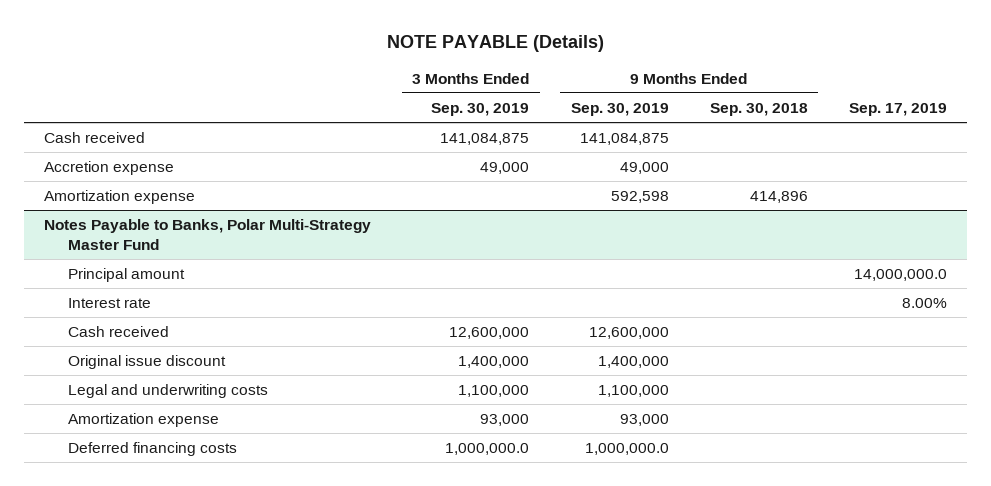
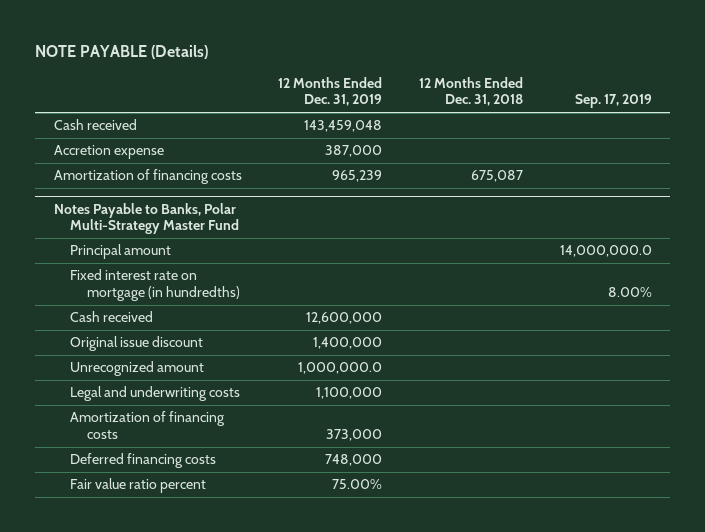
- | 3 Months Ended Sep. 30, 2019 | 9 Months Ended Sep. 30, 2019 | 9 Months Ended Sep. 30, 2018 | Sep. 17, 2019
+ | 12 Months Ended Dec. 31, 2019 | 12 Months Ended Dec. 31, 2018 | Sep. 17, 2019
- Amortization expense | | 592,598 | 414,896 |
+ Amortization of financing costs | 965,239 | 675,087 |
@ Notes Payable to Banks, Polar Multi-Strategy Master Fund
- Interest rate | | | | 8.00%
+ Fixed interest rate on mortgage (in hundredths) | | | 8.00%
+ Unrecognized amount | 1,000,000.0 | |
- Amortization expense | 93,000 | 93,000 | |
+ Amortization of financing costs | 373,000 | |
+ Fair value ratio percent | 75.00% | |

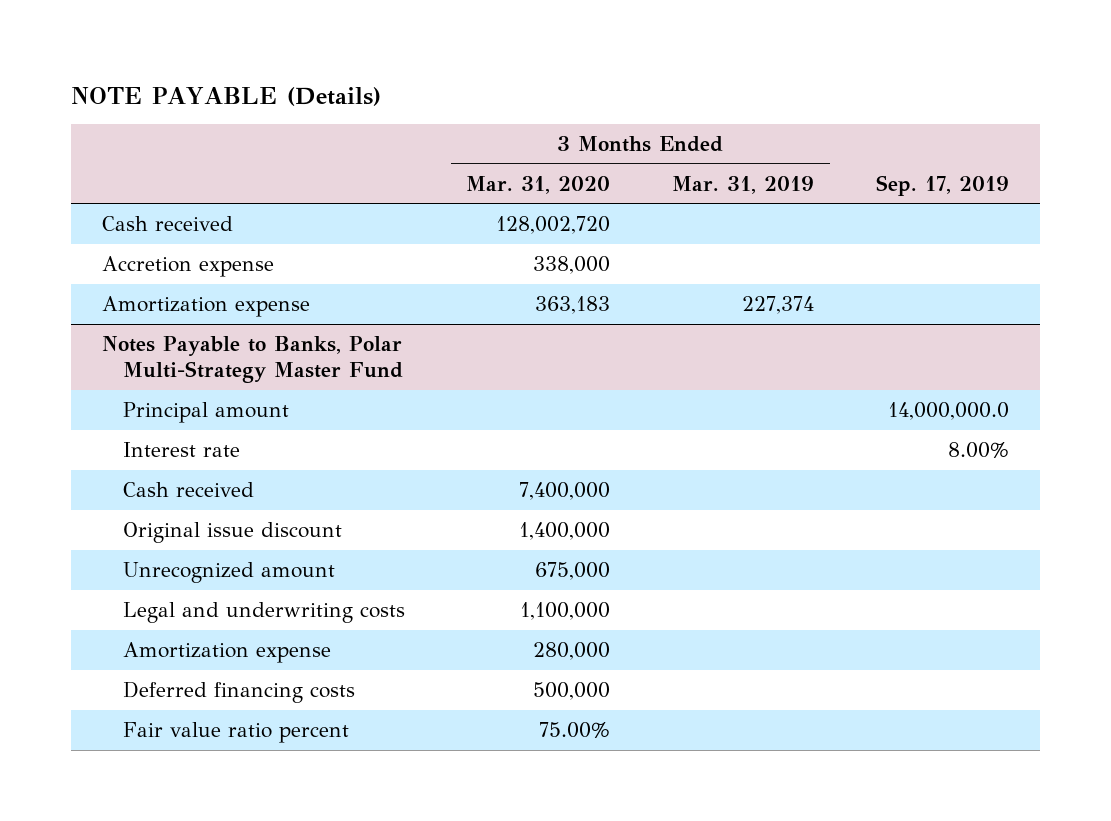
- | 12 Months Ended Dec. 31, 2019 | 12 Months Ended Dec. 31, 2018 | Sep. 17, 2019
+ | 3 Months Ended Mar. 31, 2020 | 3 Months Ended Mar. 31, 2019 | Sep. 17, 2019
- Amortization of financing costs | 965,239 | 675,087 |
+ Amortization expense | 363,183 | 227,374 |
@ Notes Payable to Banks, Polar Multi-Strategy Master Fund
- Fixed interest rate on mortgage (in hundredths) | | | 8.00%
+ Interest rate | | | 8.00%
- Amortization of financing costs | 373,000 | |
+ Amortization expense | 280,000 | |

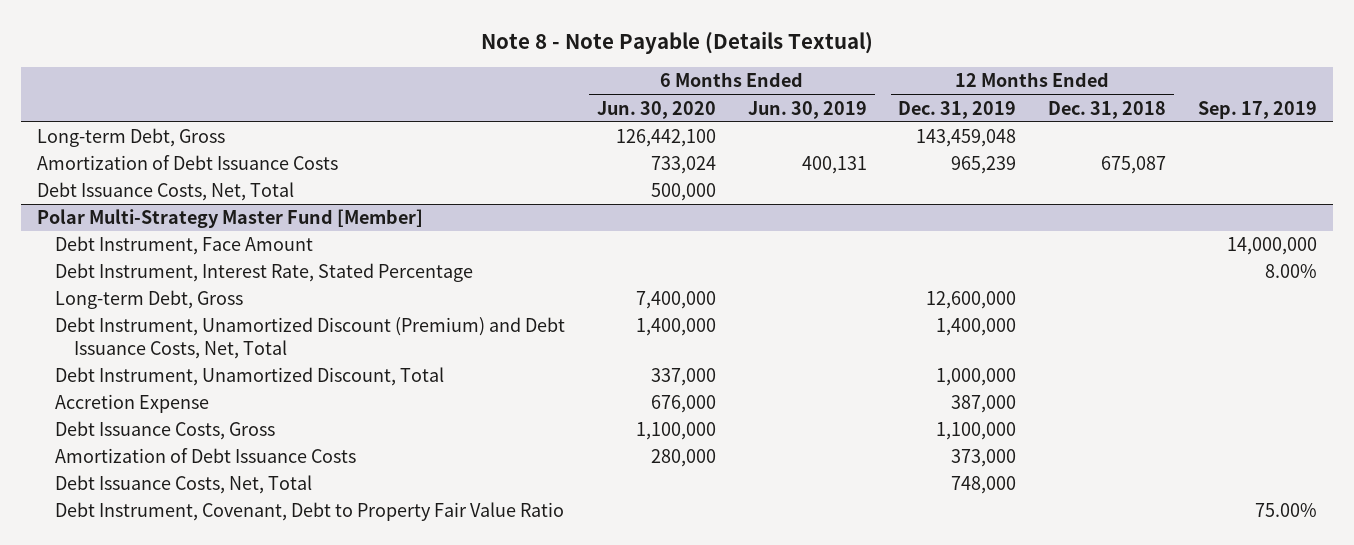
- NOTE PAYABLE (Details)
+ Note 8 - Note Payable (Details Textual)
- | 3 Months Ended Mar. 31, 2020 | 3 Months Ended Mar. 31, 2019 | Sep. 17, 2019
+ | 6 Months Ended Jun. 30, 2020 | 6 Months Ended Jun. 30, 2019 | 12 Months Ended Dec. 31, 2019 | 12 Months Ended Dec. 31, 2018 | Sep. 17, 2019
- Cash received | 128,002,720 | |
- Accretion expense | 338,000 | |
- Amortization expense | 363,183 | 227,374 |
- Notes Payable to Banks, Polar Multi-Strategy Master Fund
- Principal amount | | | 14,000,000.0
- Interest rate | | | 8.00%
- Cash received | 7,400,000 | |
- Original issue discount | 1,400,000 | |
- Unrecognized amount | 675,000 | |
- Legal and underwriting costs | 1,100,000 | |
- Amortization expense | 280,000 | |
- Deferred financing costs | 500,000 | |
- Fair value ratio percent | 75.00% | |
+ Long-term Debt, Gross | 126,442,100 | | 143,459,048 | |
+ Amortization of Debt Issuance Costs | 733,024 | 400,131 | 965,239 | 675,087 |
+ Debt Issuance Costs, Net, Total | 500,000 | | | |
+ Polar Multi-Strategy Master Fund [Member]
+ Debt Instrument, Face Amount | | | | | 14,000,000
+ Debt Instrument, Interest Rate, Stated Percentage | | | | | 8.00%
+ Long-term Debt, Gross | 7,400,000 | | 12,600,000 | |
+ Debt Instrument, Unamortized Discount (Premium) and Debt Issuance Costs, Net, Total | 1,400,000 | | 1,400,000 | |
+ Debt Instrument, Unamortized Discount, Total | 337,000 | | 1,000,000 | |
+ Accretion Expense | 676,000 | | 387,000 | |
+ Debt Issuance Costs, Gross | 1,100,000 | | 1,100,000 | |
+ Amortization of Debt Issuance Costs | 280,000 | | 373,000 | |
+ Debt Issuance Costs, Net, Total | | | 748,000 | |
+ Debt Instrument, Covenant, Debt to Property Fair Value Ratio | | | | | 75.00%

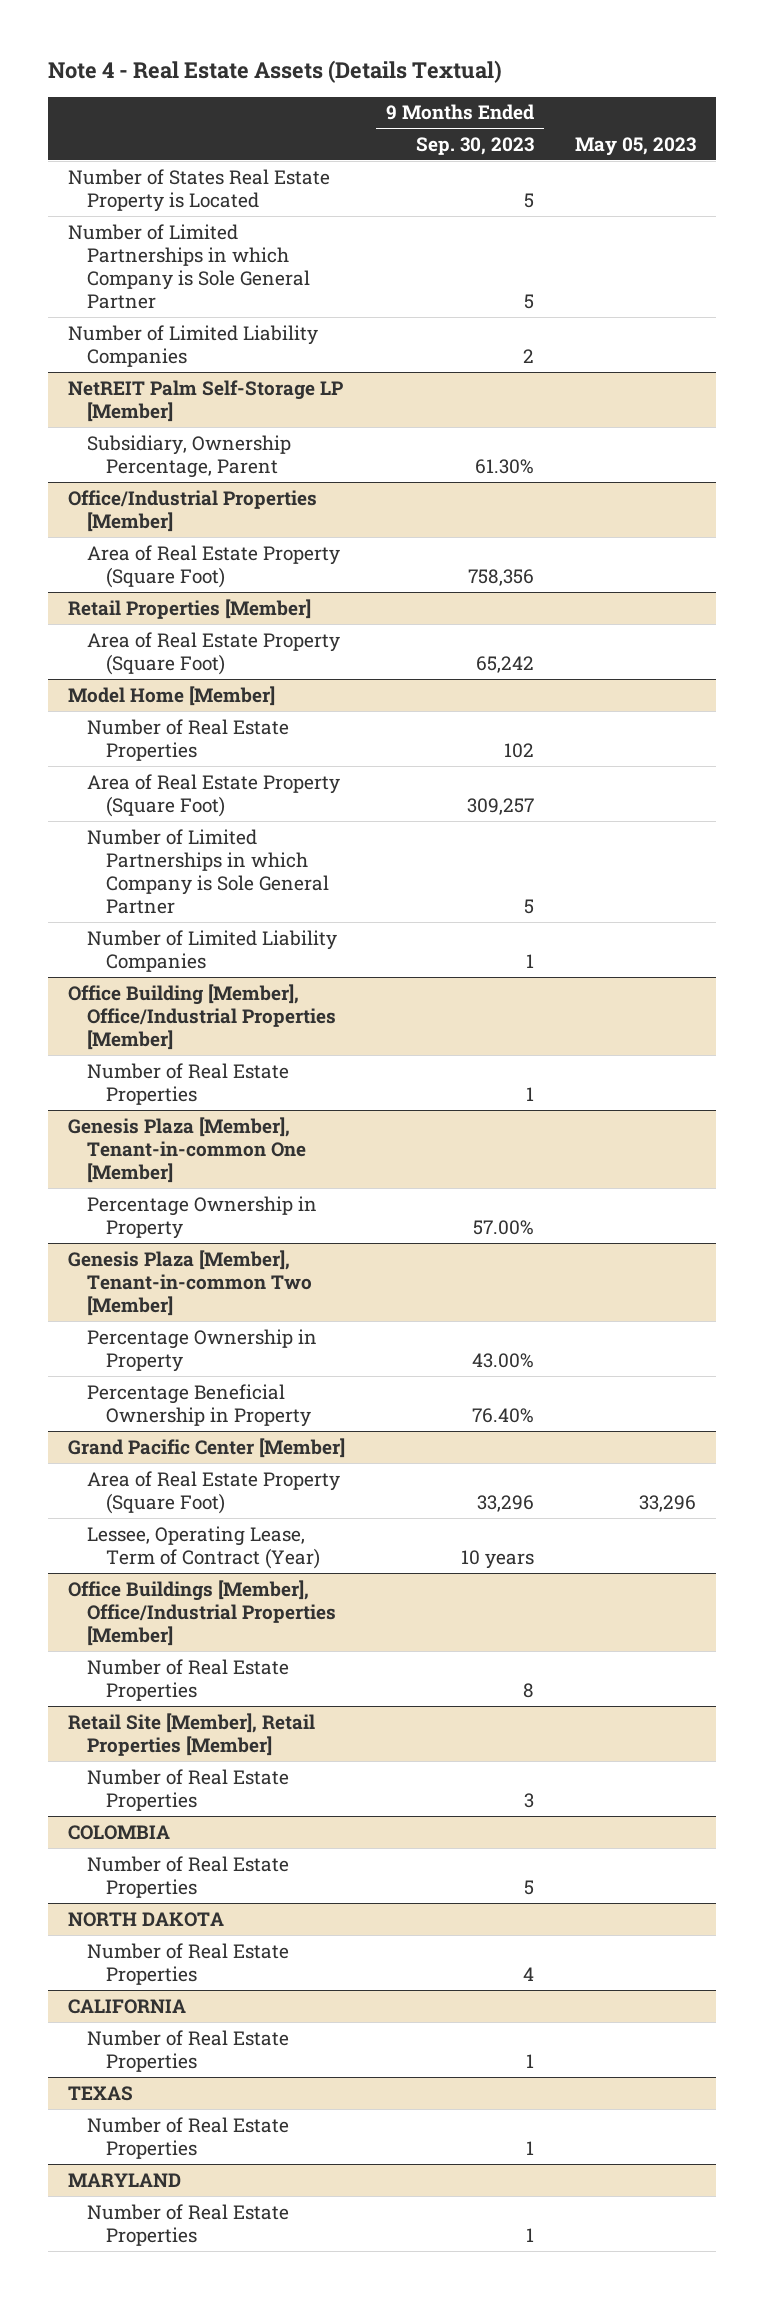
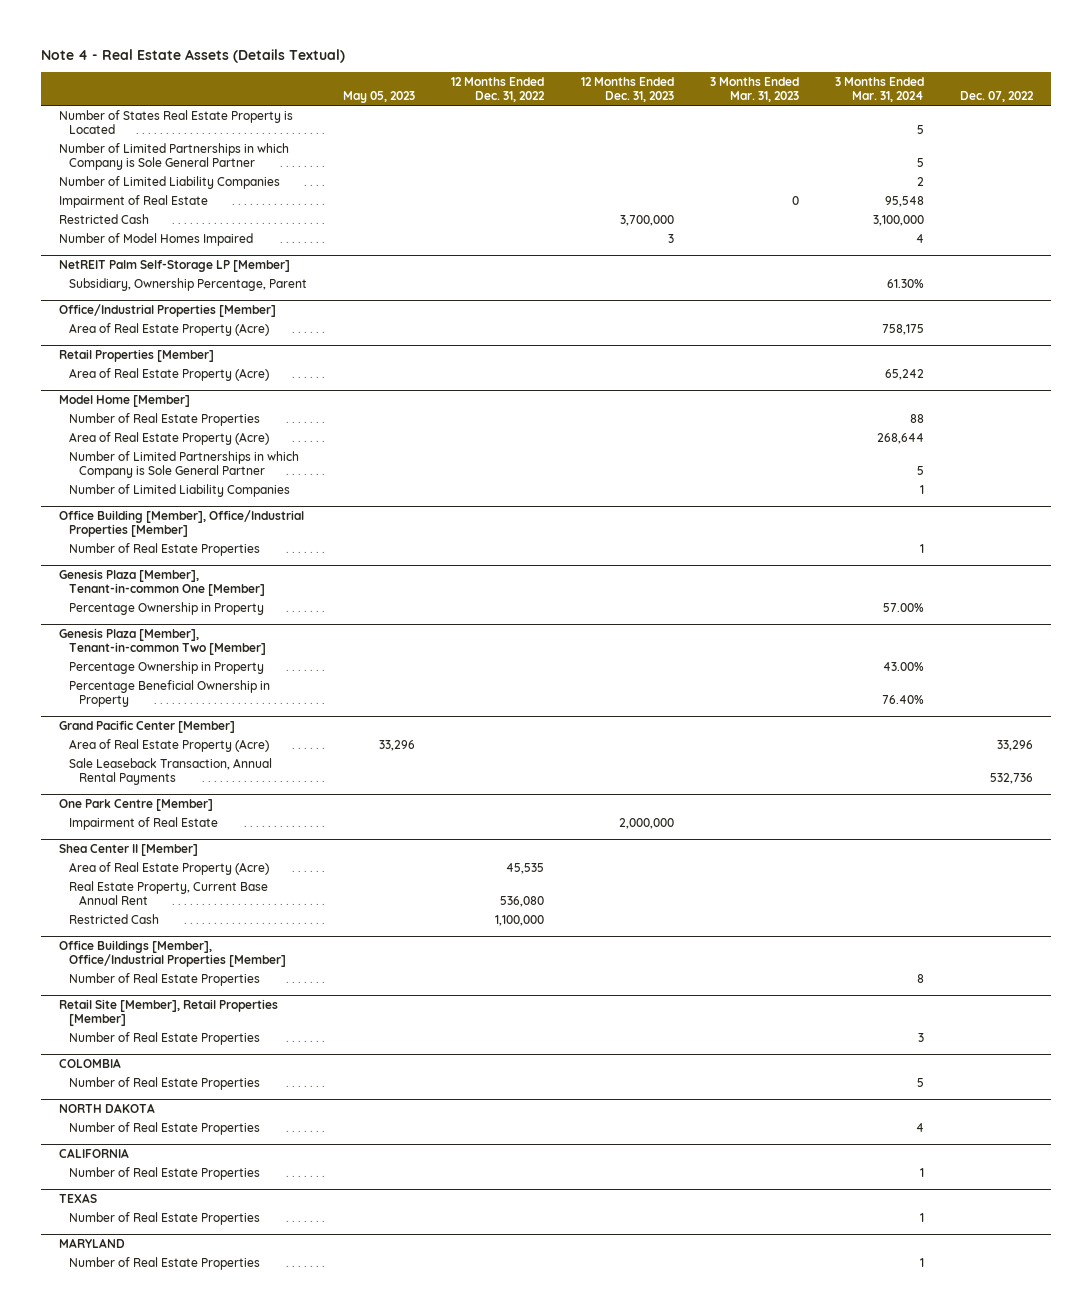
- | 9 Months Ended Sep. 30, 2023 | May 05, 2023
+ | May 05, 2023 | 12 Months Ended Dec. 31, 2022 | 12 Months Ended Dec. 31, 2023 | 3 Months Ended Mar. 31, 2023 | 3 Months Ended Mar. 31, 2024 | Dec. 07, 2022
+ Impairment of Real Estate | | | | 0 | 95,548 |
+ Restricted Cash | | | 3,700,000 | | 3,100,000 |
+ Number of Model Homes Impaired | | | 3 | | 4 |
@ Office/Industrial Properties [Member]
- Area of Real Estate Property (Square Foot) | 758,356 |
+ Area of Real Estate Property (Acre) | | | | | 758,175 |
@ Retail Properties [Member]
- Area of Real Estate Property (Square Foot) | 65,242 |
+ Area of Real Estate Property (Acre) | | | | | 65,242 |
@ Model Home [Member]
- Area of Real Estate Property (Square Foot) | 309,257 |
+ Area of Real Estate Property (Acre) | | | | | 268,644 |
@ Grand Pacific Center [Member]
- Area of Real Estate Property (Square Foot) | 33,296 | 33,296
- Lessee, Operating Lease, Term of Contract (Year) | 10 years |
+ Area of Real Estate Property (Acre) | 33,296 | | | | | 33,296
+ Sale Leaseback Transaction, Annual Rental Payments | | | | | | 532,736
+ One Park Centre [Member]
+ Impairment of Real Estate | | | 2,000,000 | | |
+ Shea Center II [Member]
+ Area of Real Estate Property (Acre) | | 45,535 | | | |
+ Real Estate Property, Current Base Annual Rent | | 536,080 | | | |
+ Restricted Cash | | 1,100,000 | | | |

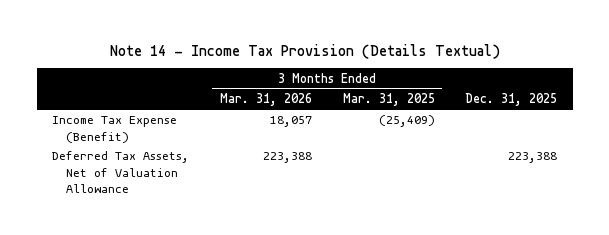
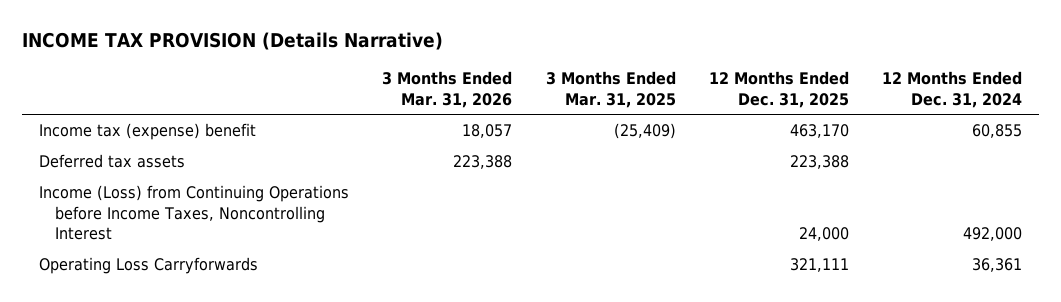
- Note 14 - Income Tax Provision (Details Textual)
+ INCOME TAX PROVISION (Details Narrative)
- | 3 Months Ended Mar. 31, 2026 | 3 Months Ended Mar. 31, 2025 | Dec. 31, 2025
+ | 3 Months Ended Mar. 31, 2026 | 3 Months Ended Mar. 31, 2025 | 12 Months Ended Dec. 31, 2025 | 12 Months Ended Dec. 31, 2024
- Income Tax Expense (Benefit) | 18,057 | (25,409) |
- Deferred Tax Assets, Net of Valuation Allowance | 223,388 | | 223,388
+ Income tax (expense) benefit | 18,057 | (25,409) | 463,170 | 60,855
+ Deferred tax assets | 223,388 | | 223,388 |
+ Income (Loss) from Continuing Operations before Income Taxes, Noncontrolling Interest | | | 24,000 | 492,000
+ Operating Loss Carryforwards | | | 321,111 | 36,361

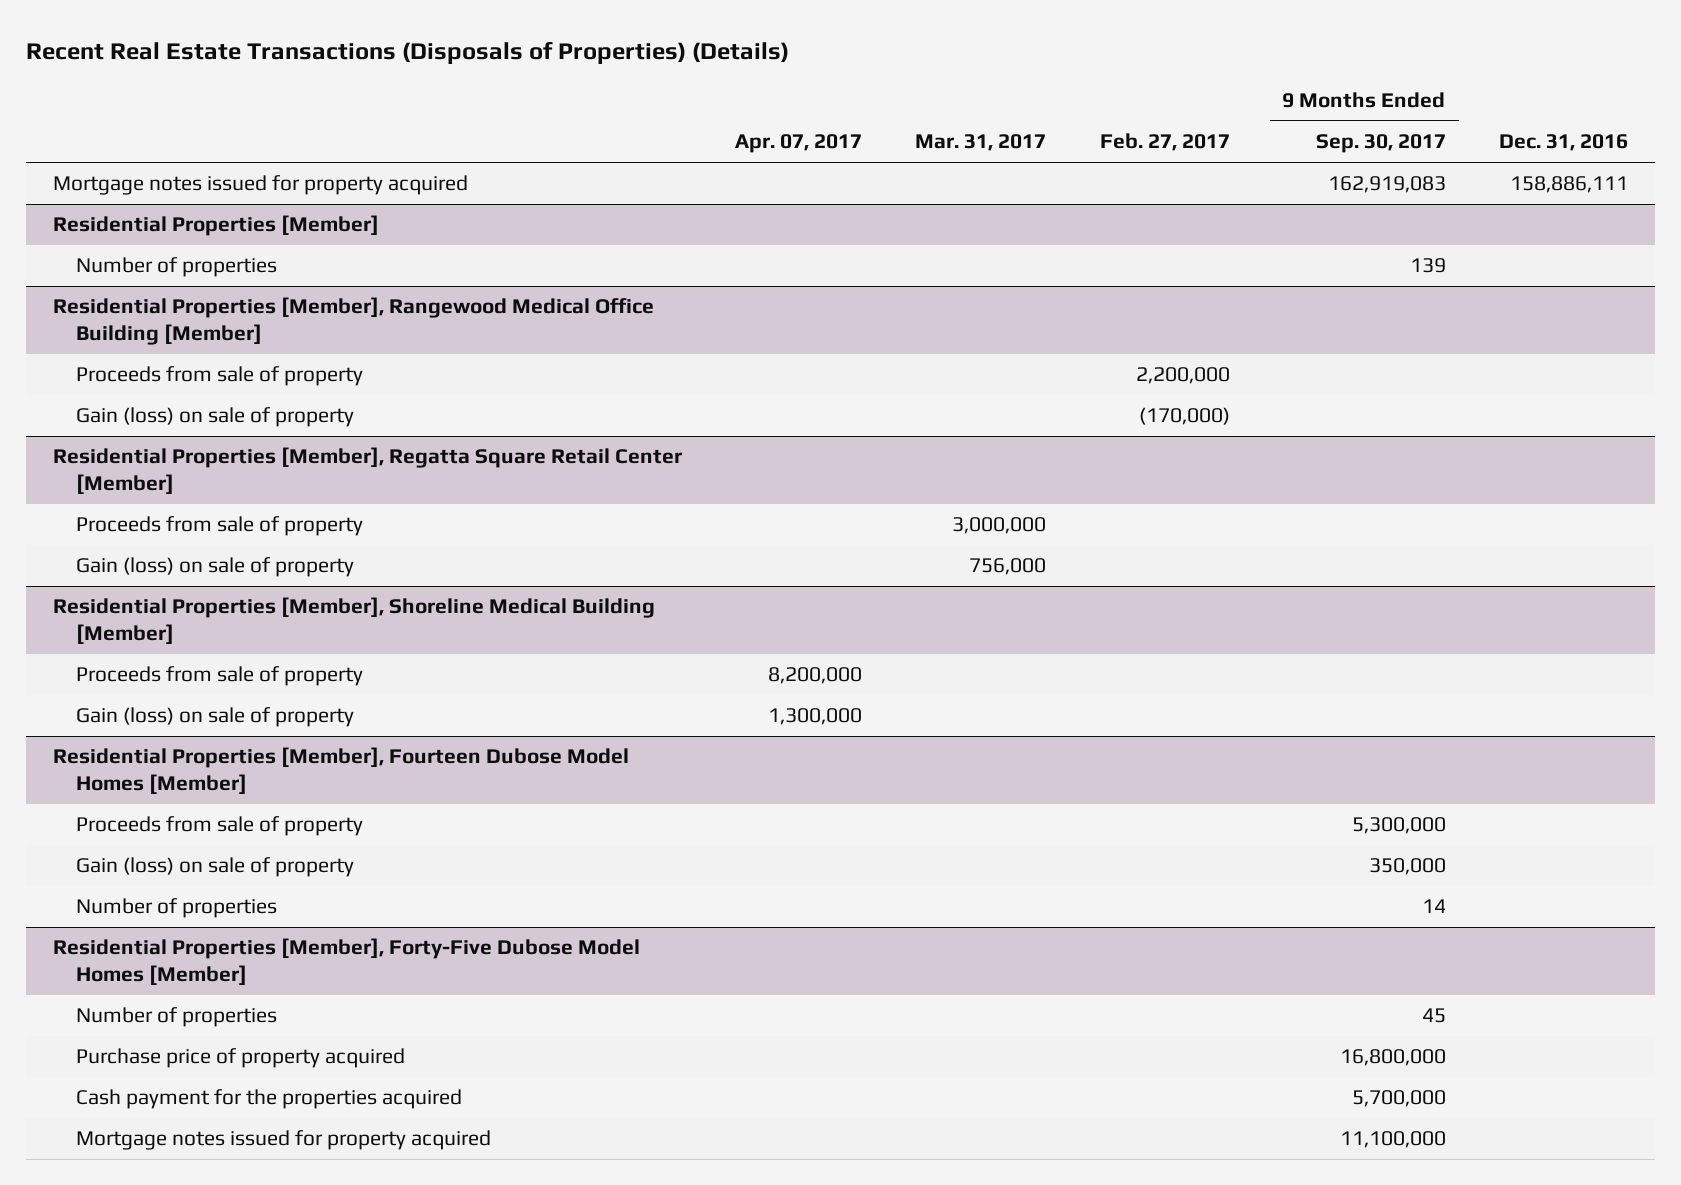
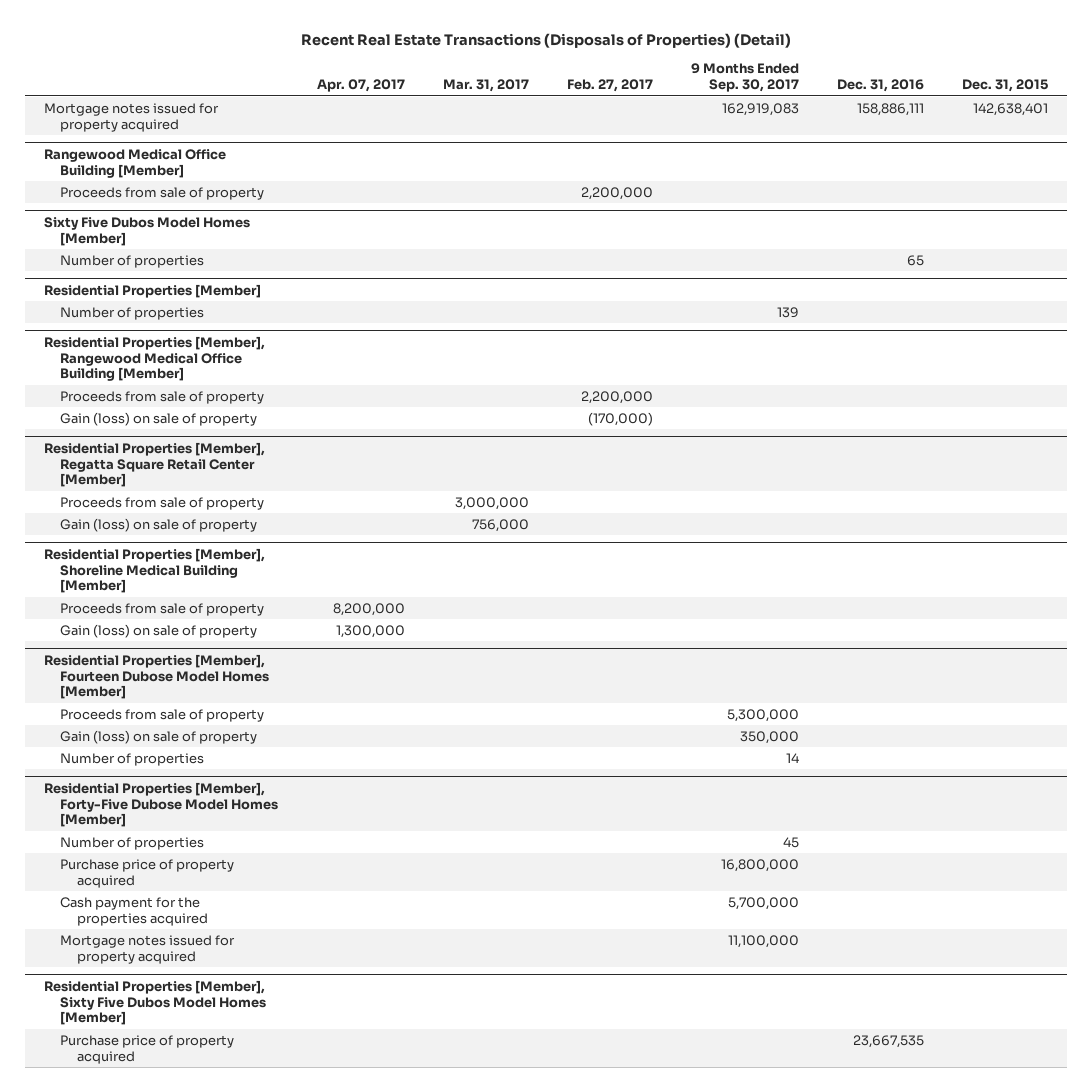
- Recent Real Estate Transactions (Disposals of Properties) (Details)
+ Recent Real Estate Transactions (Disposals of Properties) (Detail)
- | Apr. 07, 2017 | Mar. 31, 2017 | Feb. 27, 2017 | 9 Months Ended Sep. 30, 2017 | Dec. 31, 2016
+ | Apr. 07, 2017 | Mar. 31, 2017 | Feb. 27, 2017 | 9 Months Ended Sep. 30, 2017 | Dec. 31, 2016 | Dec. 31, 2015
+ Rangewood Medical Office Building [Member]
+ Proceeds from sale of property | | | 2,200,000 | | |
+ Sixty Five Dubos Model Homes [Member]
+ Number of properties | | | | | 65 |
+ Residential Properties [Member], Sixty Five Dubos Model Homes [Member]
+ Purchase price of property acquired | | | | | 23,667,535 |

